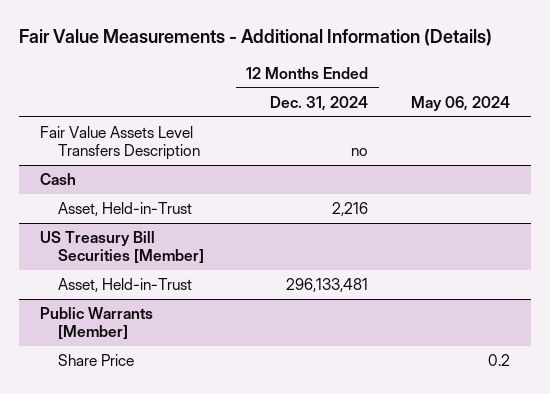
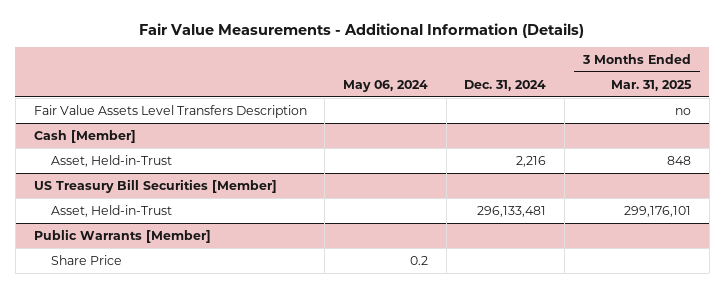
- | 12 Months Ended Dec. 31, 2024 | May 06, 2024
+ | May 06, 2024 | Dec. 31, 2024 | 3 Months Ended Mar. 31, 2025
- Cash
+ Cash [Member]

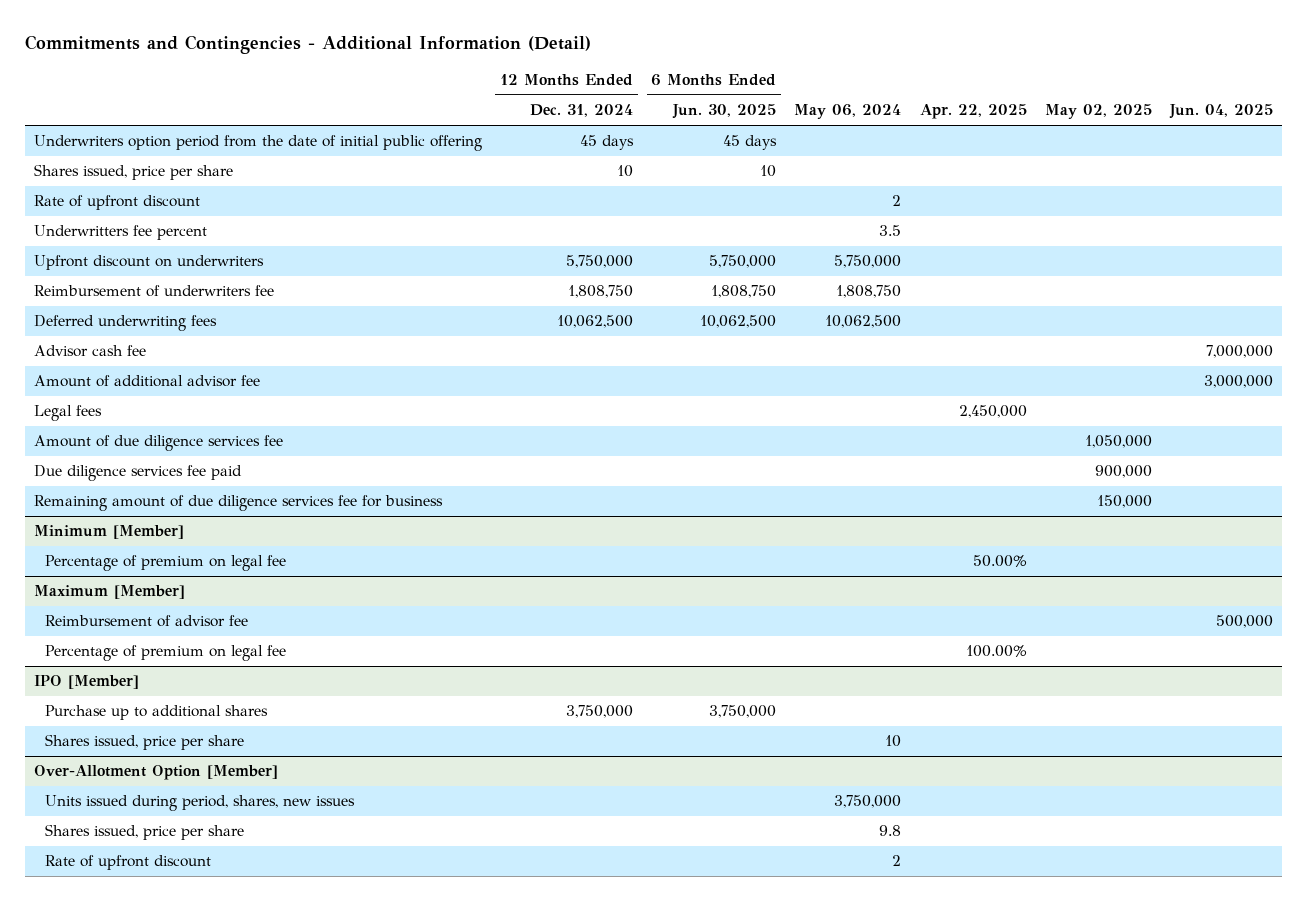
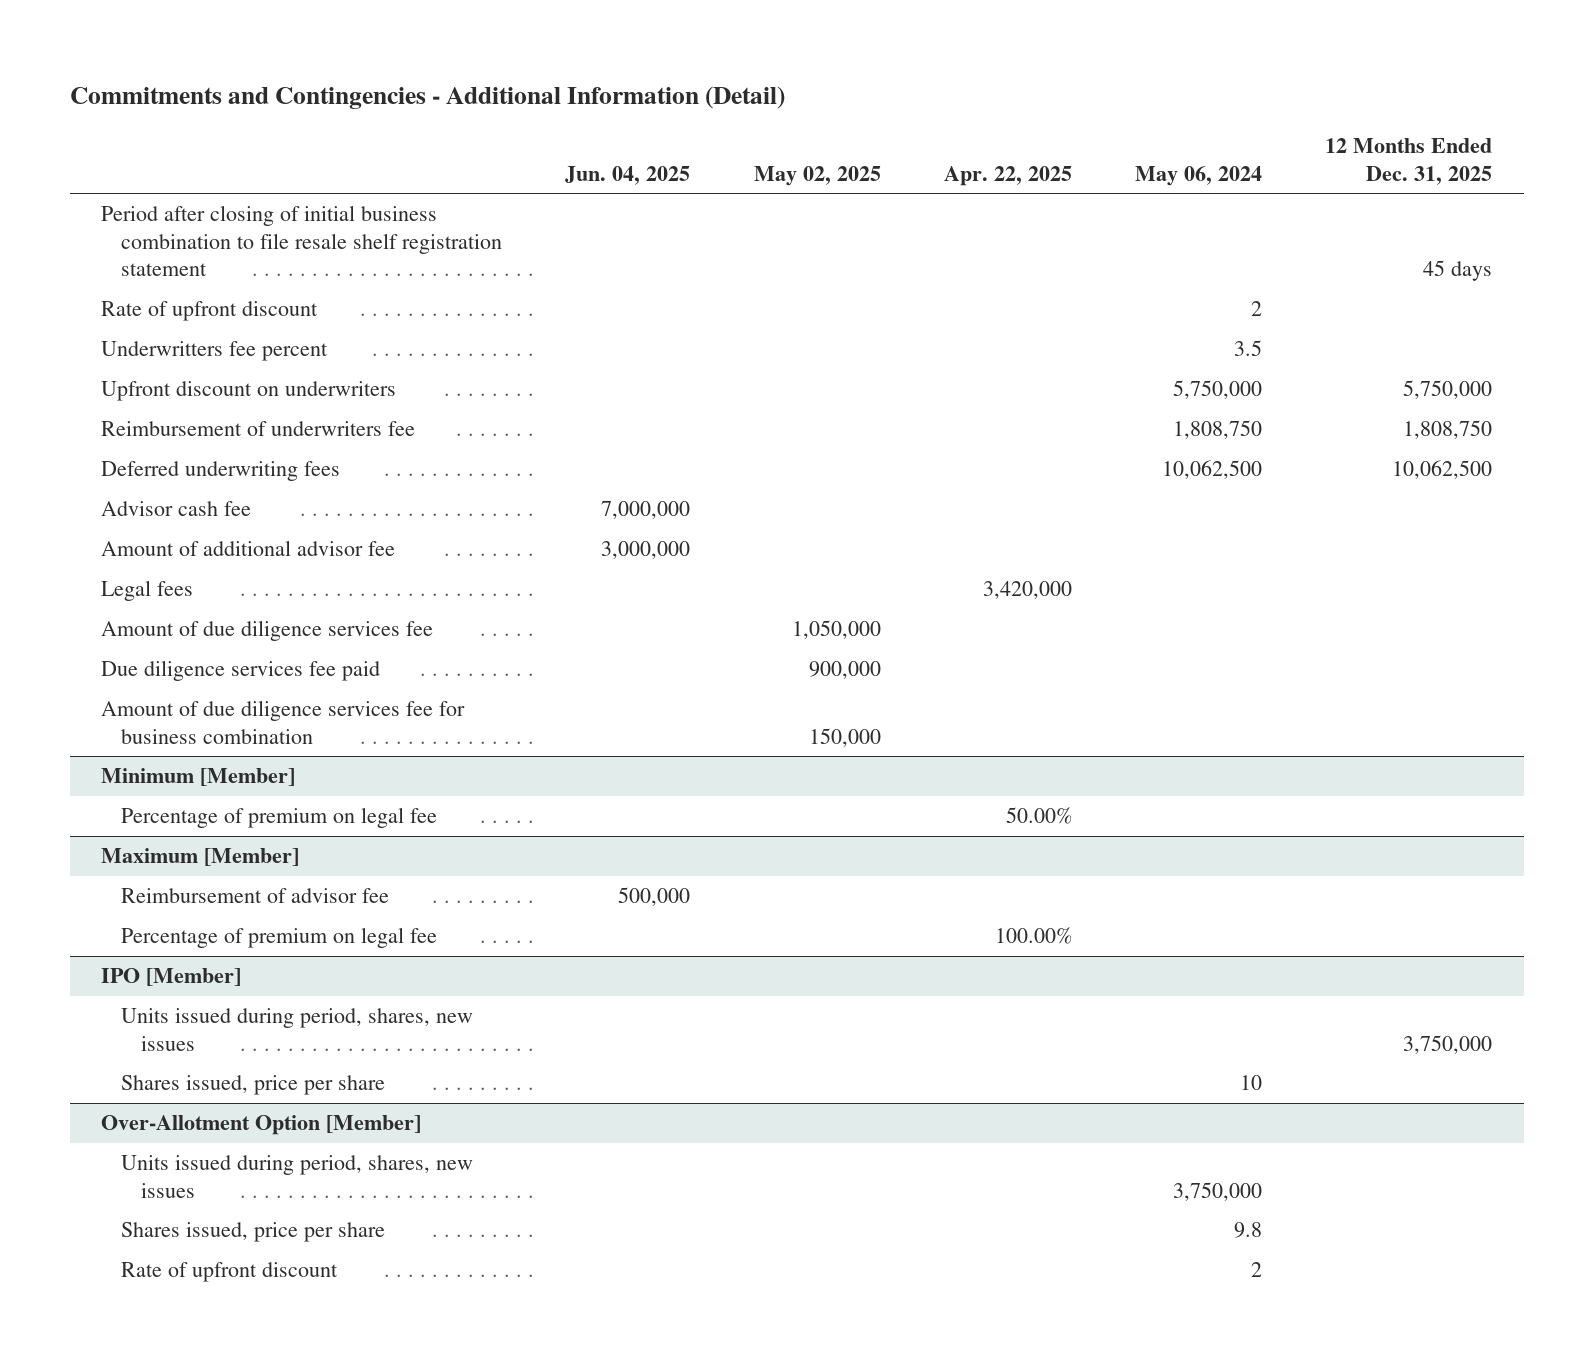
- | 12 Months Ended Dec. 31, 2024 | 6 Months Ended Jun. 30, 2025 | May 06, 2024 | Apr. 22, 2025 | May 02, 2025 | Jun. 04, 2025
+ | Jun. 04, 2025 | May 02, 2025 | Apr. 22, 2025 | May 06, 2024 | 12 Months Ended Dec. 31, 2025
- Underwriters option period from the date of initial public offering | 45 days | 45 days | | | |
- Shares issued, price per share | 10 | 10 | | | |
+ Period after closing of initial business combination to file resale shelf registration statement | | | | | 45 days
- Legal fees | | | | 2,450,000 | |
+ Legal fees | | | 3,420,000 | |
- Remaining amount of due diligence services fee for business | | | | | 150,000 |
+ Amount of due diligence services fee for business combination | | 150,000 | | |
@ IPO [Member]
- Purchase up to additional shares | 3,750,000 | 3,750,000 | | | |
+ Units issued during period, shares, new issues | | | | | 3,750,000

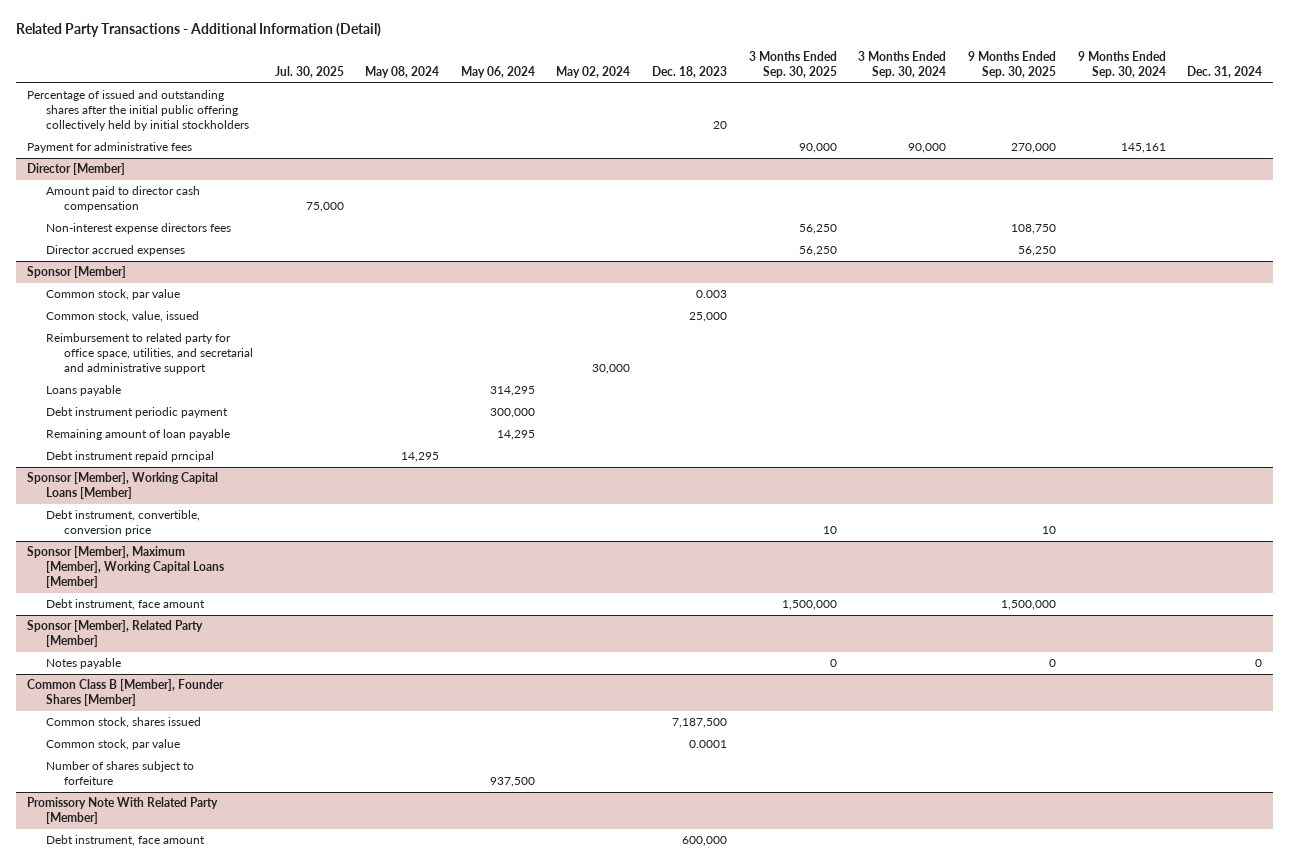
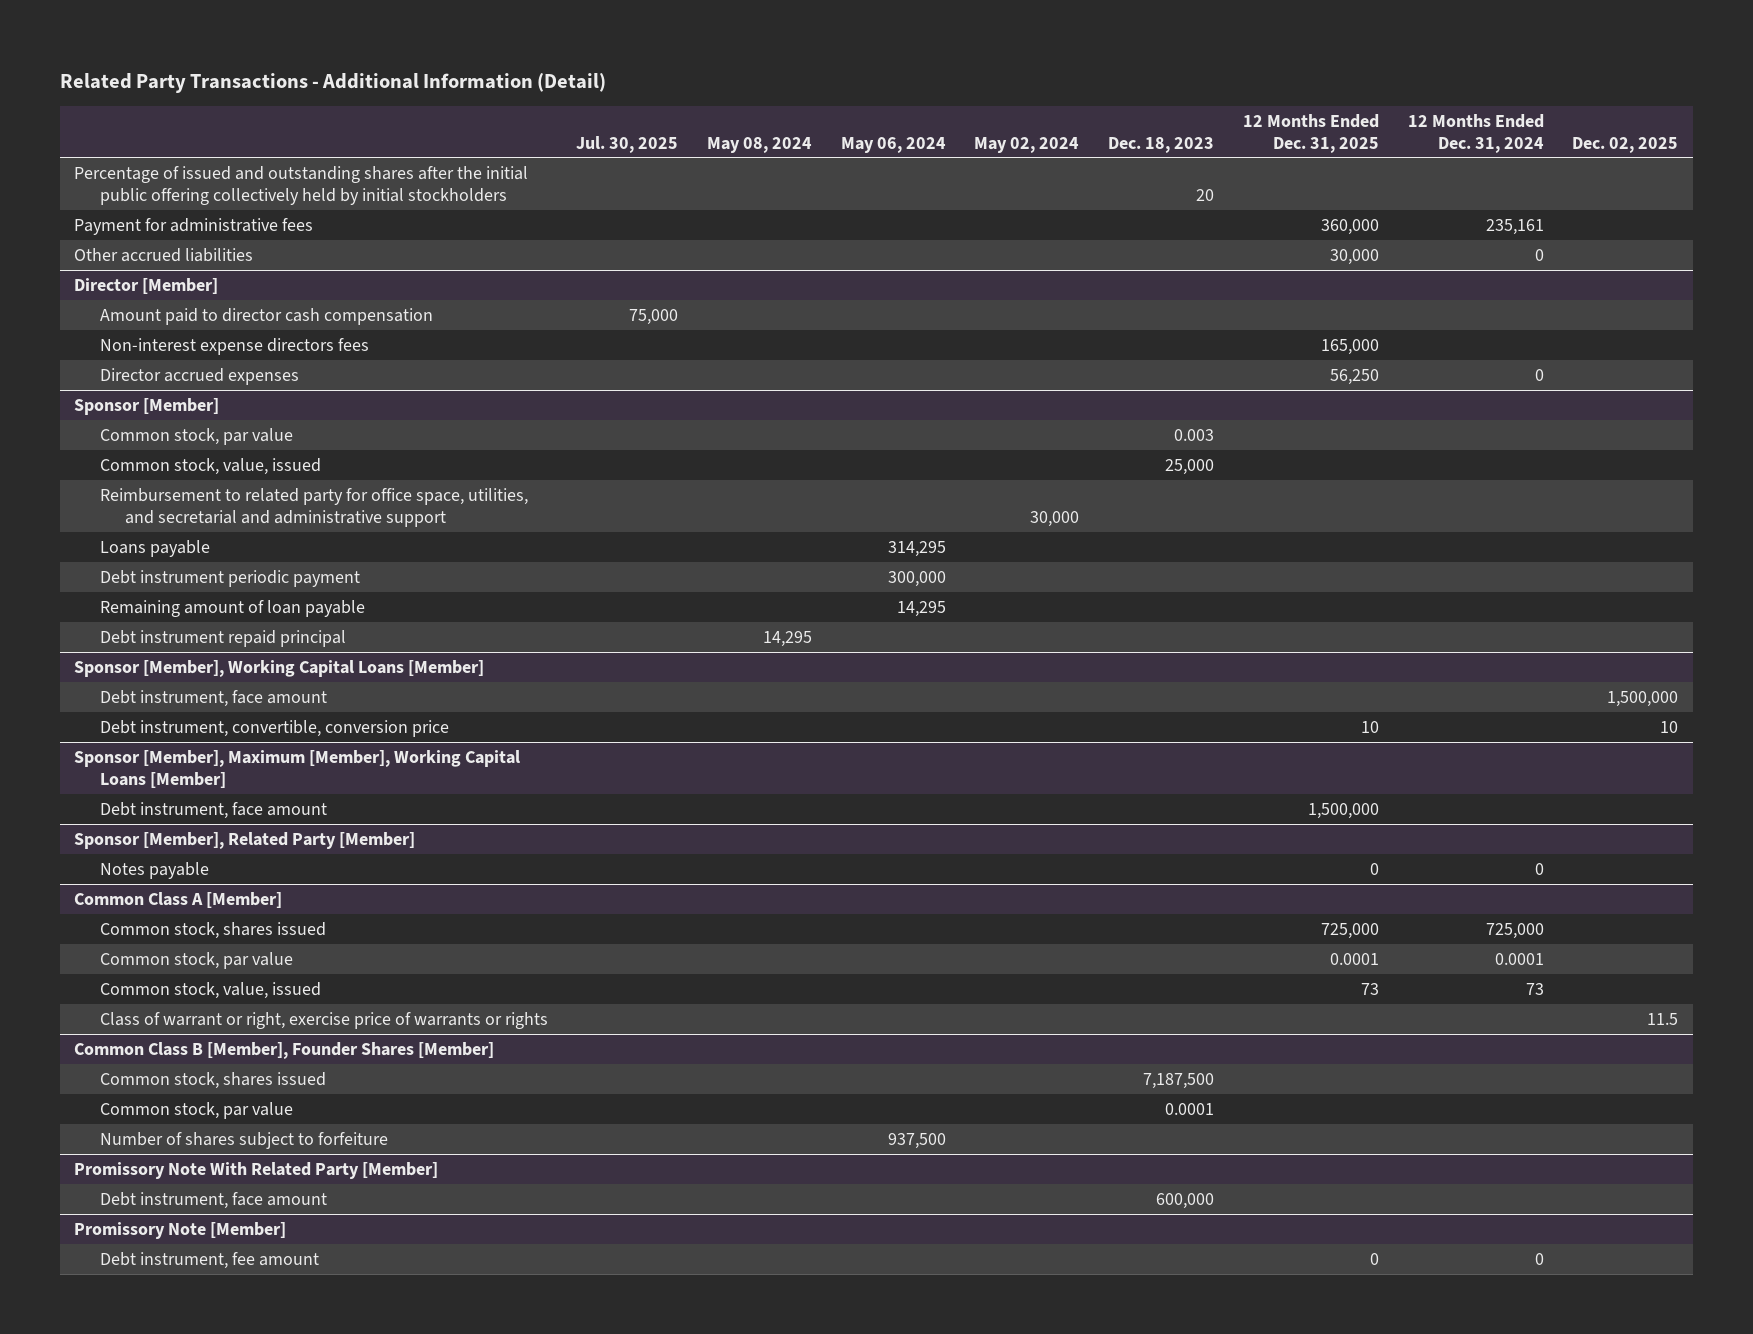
- | Jul. 30, 2025 | May 08, 2024 | May 06, 2024 | May 02, 2024 | Dec. 18, 2023 | 3 Months Ended Sep. 30, 2025 | 3 Months Ended Sep. 30, 2024 | 9 Months Ended Sep. 30, 2025 | 9 Months Ended Sep. 30, 2024 | Dec. 31, 2024
+ | Jul. 30, 2025 | May 08, 2024 | May 06, 2024 | May 02, 2024 | Dec. 18, 2023 | 12 Months Ended Dec. 31, 2025 | 12 Months Ended Dec. 31, 2024 | Dec. 02, 2025
+ Other accrued liabilities | | | | | | 30,000 | 0 |
@ Sponsor [Member]
- Debt instrument repaid prncipal | | 14,295 | | | | | | | |
+ Debt instrument repaid principal | | 14,295 | | | | | |
@ Sponsor [Member], Working Capital Loans [Member]
+ Debt instrument, face amount | | | | | | | | 1,500,000
+ Common Class A [Member]
+ Common stock, shares issued | | | | | | 725,000 | 725,000 |
+ Common stock, par value | | | | | | 0.0001 | 0.0001 |
+ Common stock, value, issued | | | | | | 73 | 73 |
+ Class of warrant or right, exercise price of warrants or rights | | | | | | | | 11.5
+ Promissory Note [Member]
+ Debt instrument, fee amount | | | | | | 0 | 0 |

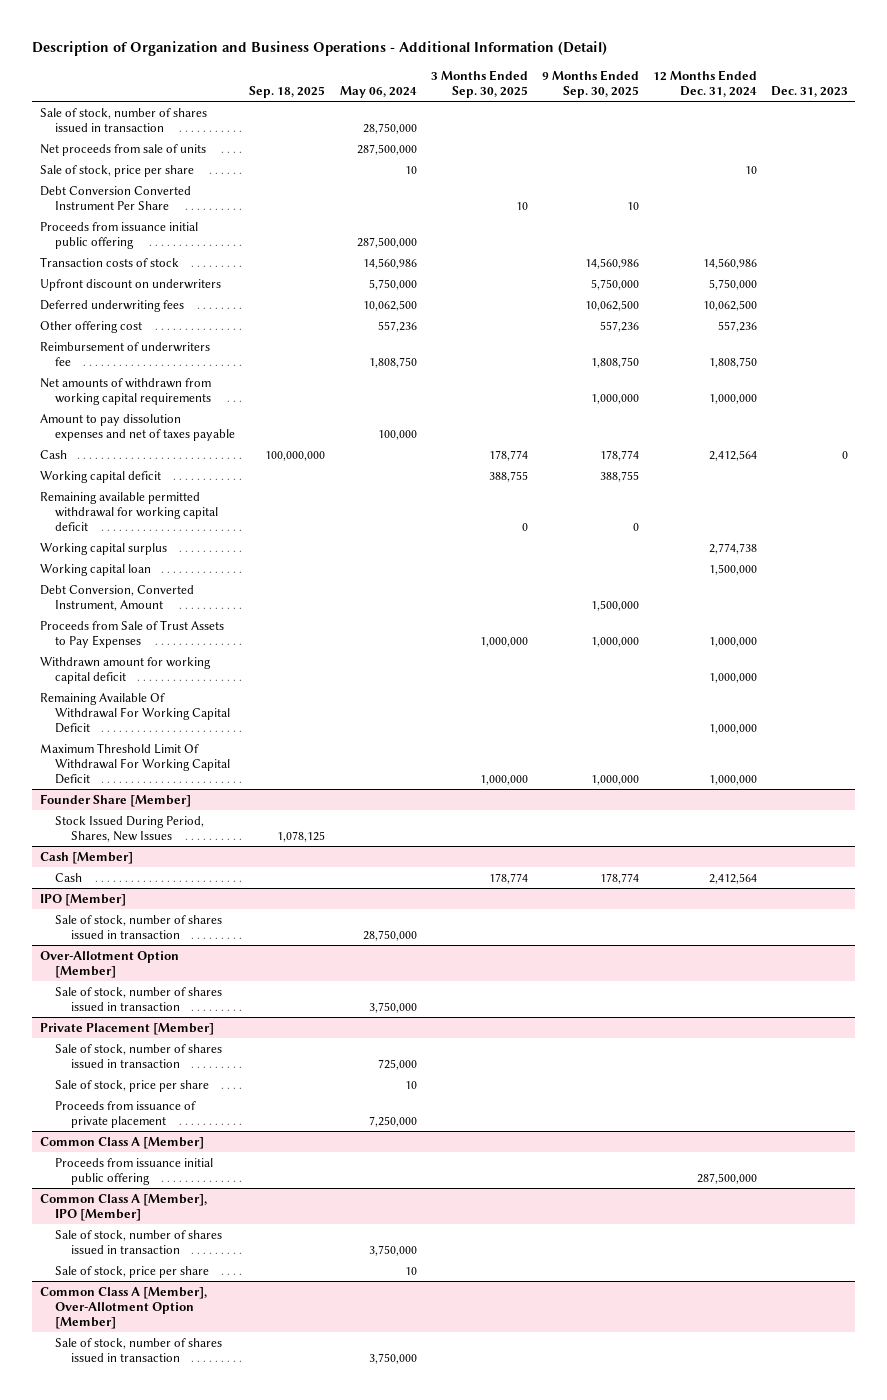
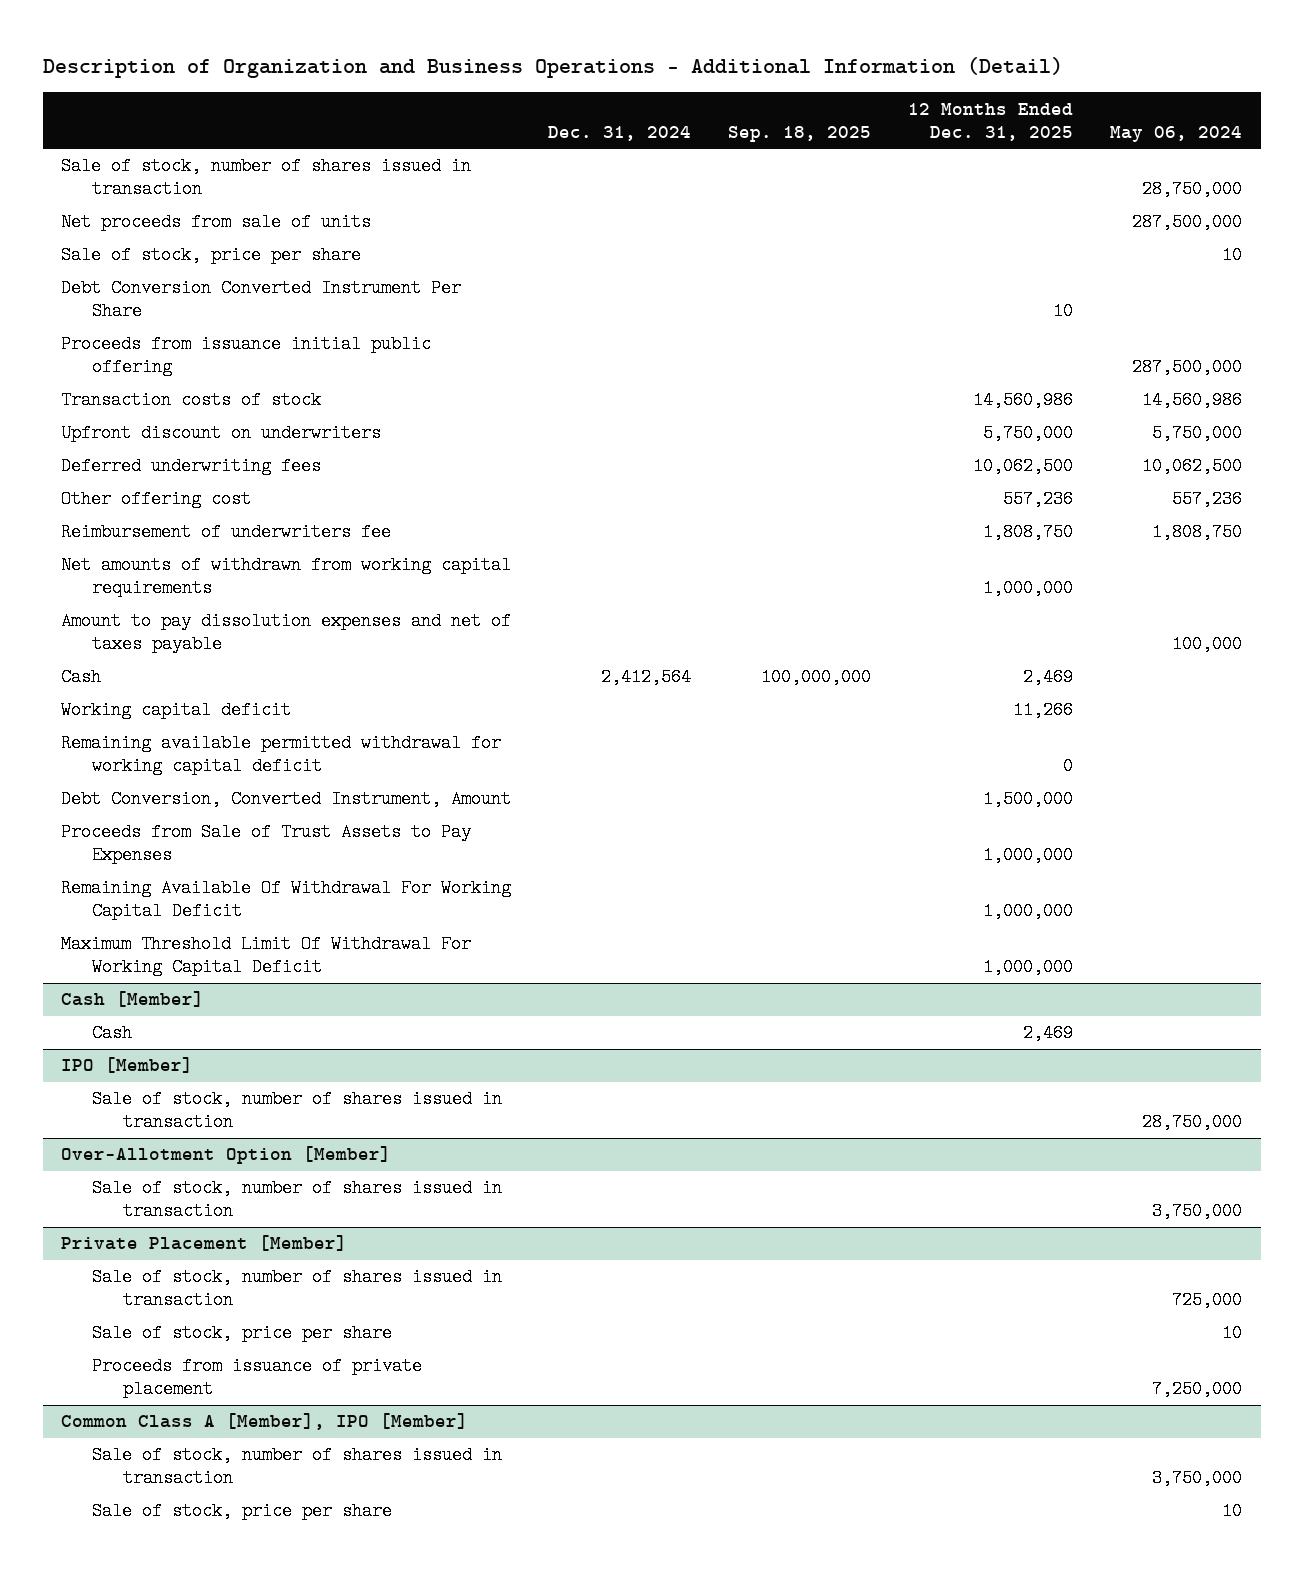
- | Sep. 18, 2025 | May 06, 2024 | 3 Months Ended Sep. 30, 2025 | 9 Months Ended Sep. 30, 2025 | 12 Months Ended Dec. 31, 2024 | Dec. 31, 2023
+ | Dec. 31, 2024 | Sep. 18, 2025 | 12 Months Ended Dec. 31, 2025 | May 06, 2024
- Working capital surplus | | | | | 2,774,738 |
- Working capital loan | | | | | 1,500,000 |
- Withdrawn amount for working capital deficit | | | | | 1,000,000 |
- Founder Share [Member]
- Stock Issued During Period, Shares, New Issues | 1,078,125 | | | | |
- Common Class A [Member]
- Proceeds from issuance initial public offering | | | | | 287,500,000 |
- Common Class A [Member], Over-Allotment Option [Member]
- Sale of stock, number of shares issued in transaction | | 3,750,000 | | | |

